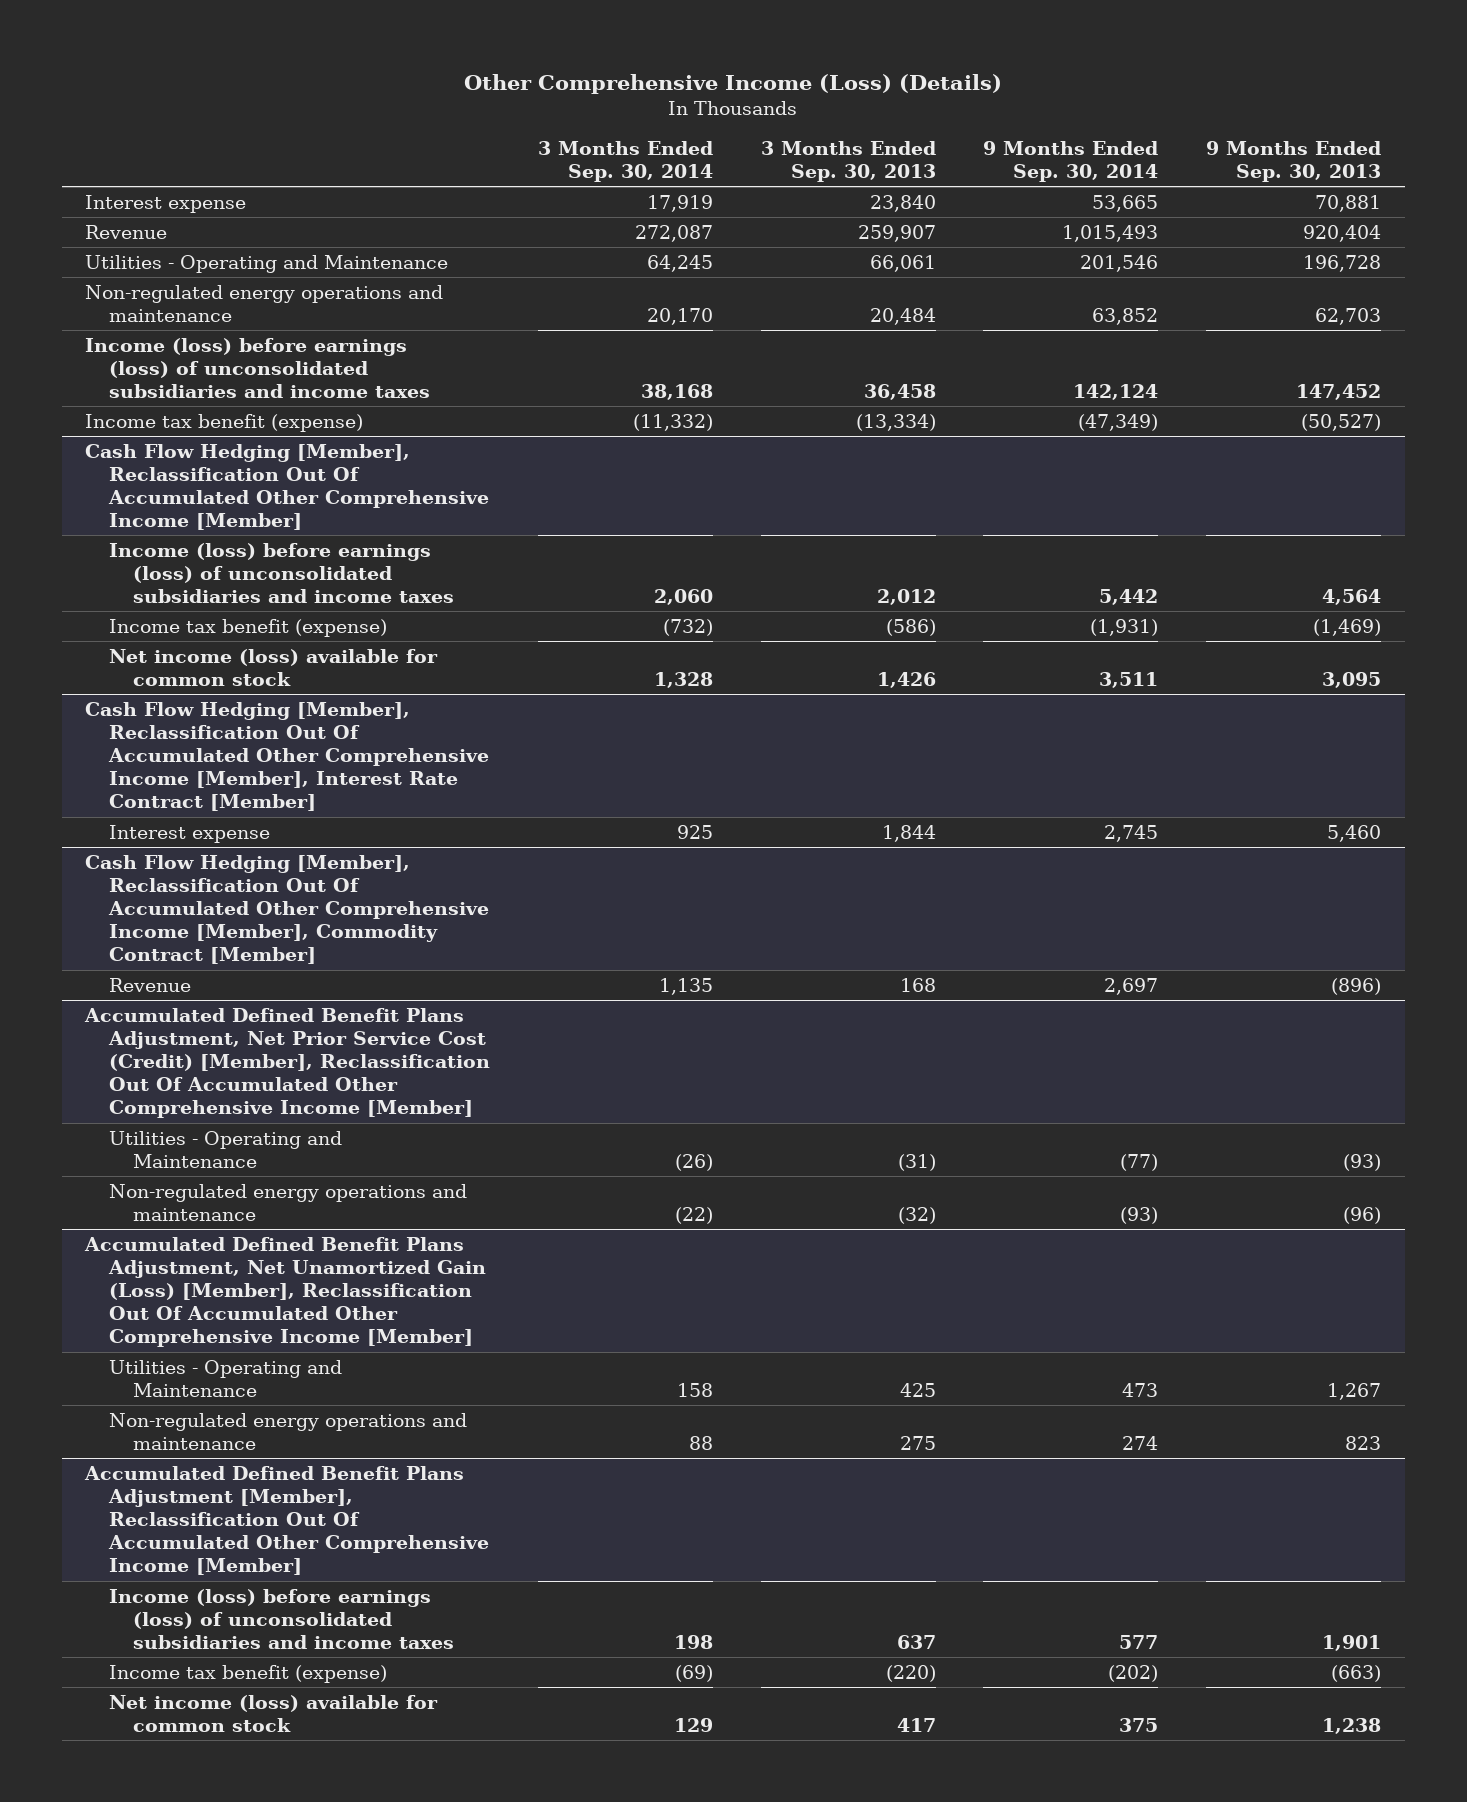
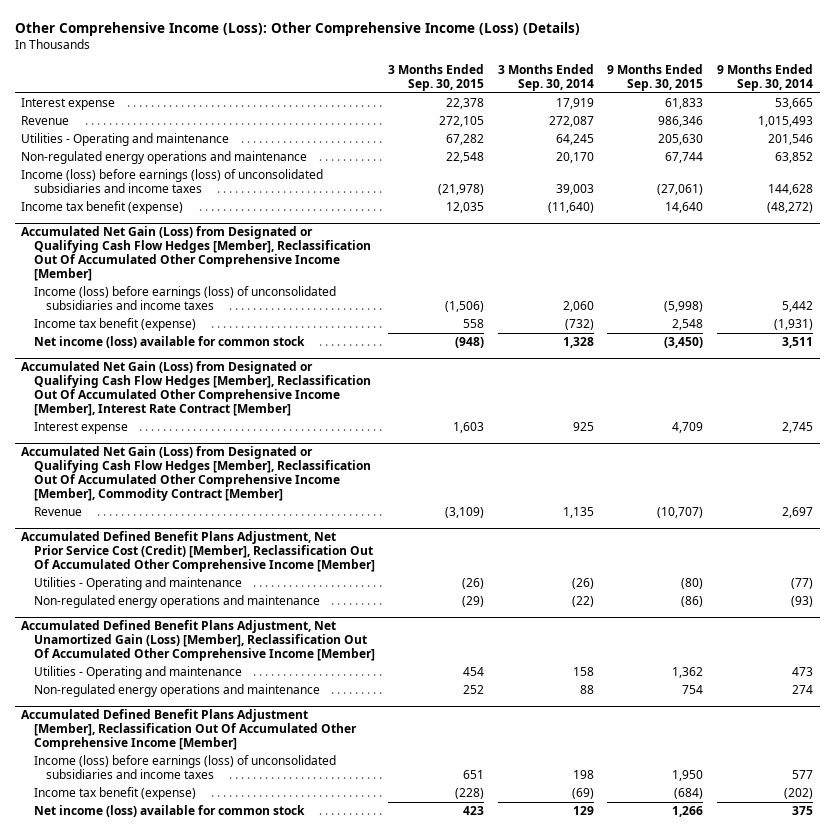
- Other Comprehensive Income (Loss) (Details)
+ Other Comprehensive Income (Loss): Other Comprehensive Income (Loss) (Details)
- | 3 Months Ended Sep. 30, 2014 | 3 Months Ended Sep. 30, 2013 | 9 Months Ended Sep. 30, 2014 | 9 Months Ended Sep. 30, 2013
+ | 3 Months Ended Sep. 30, 2015 | 3 Months Ended Sep. 30, 2014 | 9 Months Ended Sep. 30, 2015 | 9 Months Ended Sep. 30, 2014
- Utilities - Operating and Maintenance | 64,245 | 66,061 | 201,546 | 196,728
+ Utilities - Operating and maintenance | 67,282 | 64,245 | 205,630 | 201,546
- Income (loss) before earnings (loss) of unconsolidated subsidiaries and income taxes | 38,168 | 36,458 | 142,124 | 147,452
- Income tax benefit (expense) | (11,332) | (13,334) | (47,349) | (50,527)
- Cash Flow Hedging [Member], Reclassification Out Of Accumulated Other Comprehensive Income [Member]
+ Income (loss) before earnings (loss) of unconsolidated subsidiaries and income taxes | (21,978) | 39,003 | (27,061) | 144,628
+ Income tax benefit (expense) | 12,035 | (11,640) | 14,640 | (48,272)
+ Accumulated Net Gain (Loss) from Designated or Qualifying Cash Flow Hedges [Member], Reclassification Out Of Accumulated Other Comprehensive Income [Member]
- Cash Flow Hedging [Member], Reclassification Out Of Accumulated Other Comprehensive Income [Member], Interest Rate Contract [Member]
+ Accumulated Net Gain (Loss) from Designated or Qualifying Cash Flow Hedges [Member], Reclassification Out Of Accumulated Other Comprehensive Income [Member], Interest Rate Contract [Member]
- Cash Flow Hedging [Member], Reclassification Out Of Accumulated Other Comprehensive Income [Member], Commodity Contract [Member]
+ Accumulated Net Gain (Loss) from Designated or Qualifying Cash Flow Hedges [Member], Reclassification Out Of Accumulated Other Comprehensive Income [Member], Commodity Contract [Member]
@ Accumulated Defined Benefit Plans Adjustment, Net Prior Service Cost (Credit) [Member], Reclassification Out Of Accumulated Other Comprehensive Income [Member]
- Utilities - Operating and Maintenance | (26) | (31) | (77) | (93)
+ Utilities - Operating and maintenance | (26) | (26) | (80) | (77)
@ Accumulated Defined Benefit Plans Adjustment, Net Unamortized Gain (Loss) [Member], Reclassification Out Of Accumulated Other Comprehensive Income [Member]
- Utilities - Operating and Maintenance | 158 | 425 | 473 | 1,267
+ Utilities - Operating and maintenance | 454 | 158 | 1,362 | 473

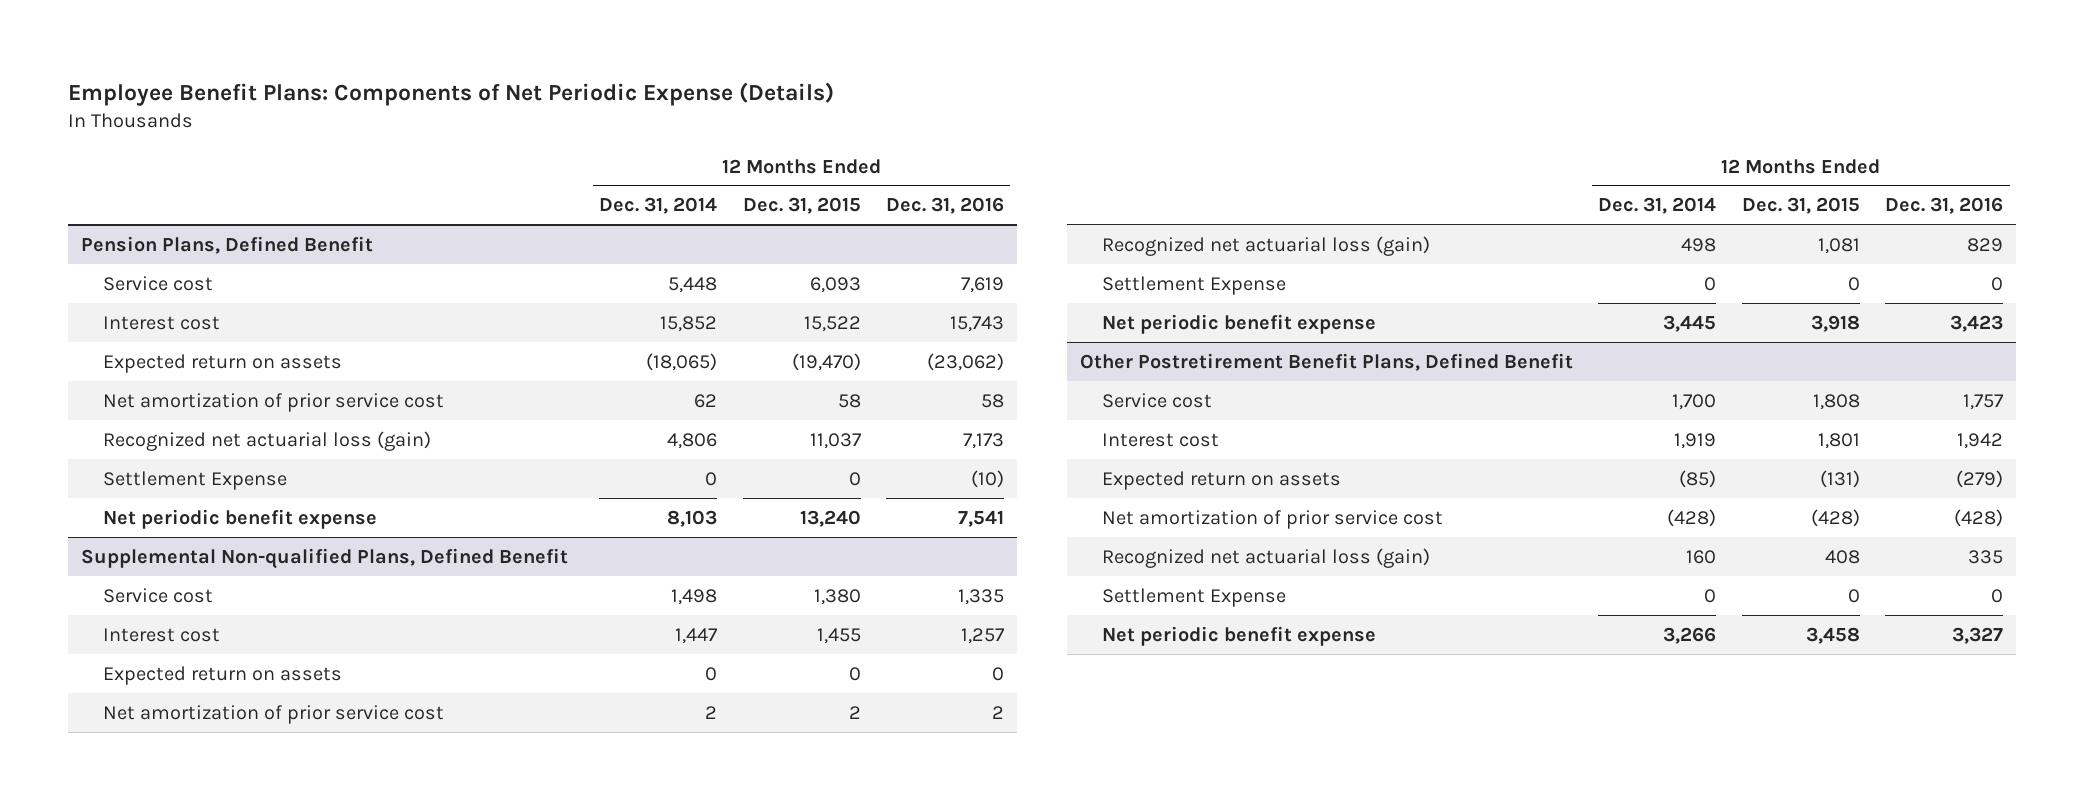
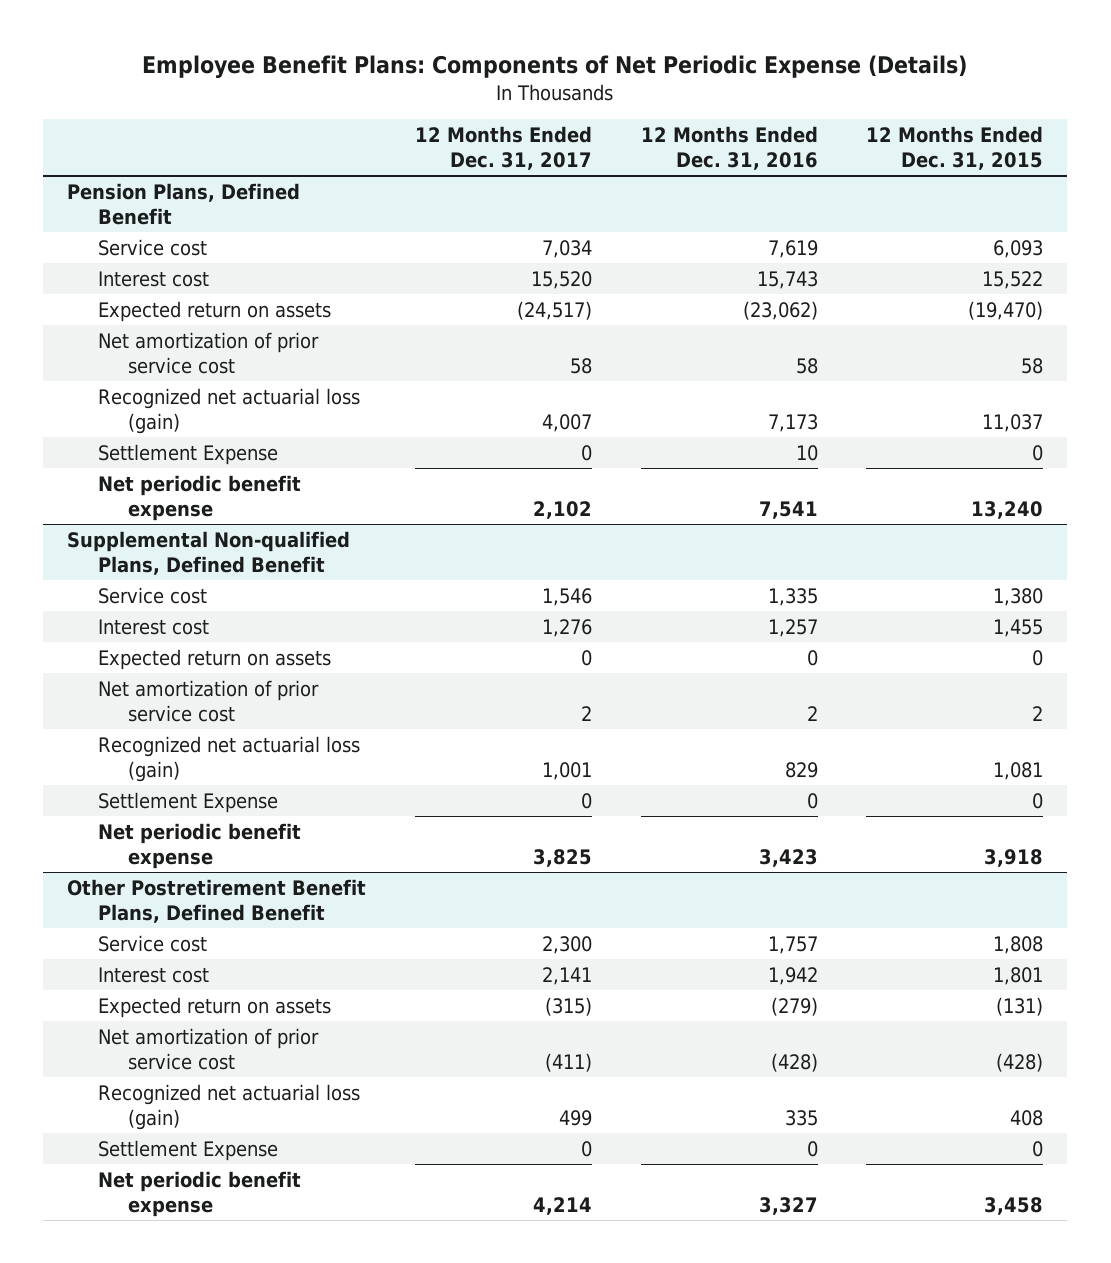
- | 12 Months Ended Dec. 31, 2014 | 12 Months Ended Dec. 31, 2015 | 12 Months Ended Dec. 31, 2016
+ | 12 Months Ended Dec. 31, 2017 | 12 Months Ended Dec. 31, 2016 | 12 Months Ended Dec. 31, 2015
@ Pension Plans, Defined Benefit
- Settlement Expense | 0 | 0 | (10)
+ Settlement Expense | 0 | 10 | 0

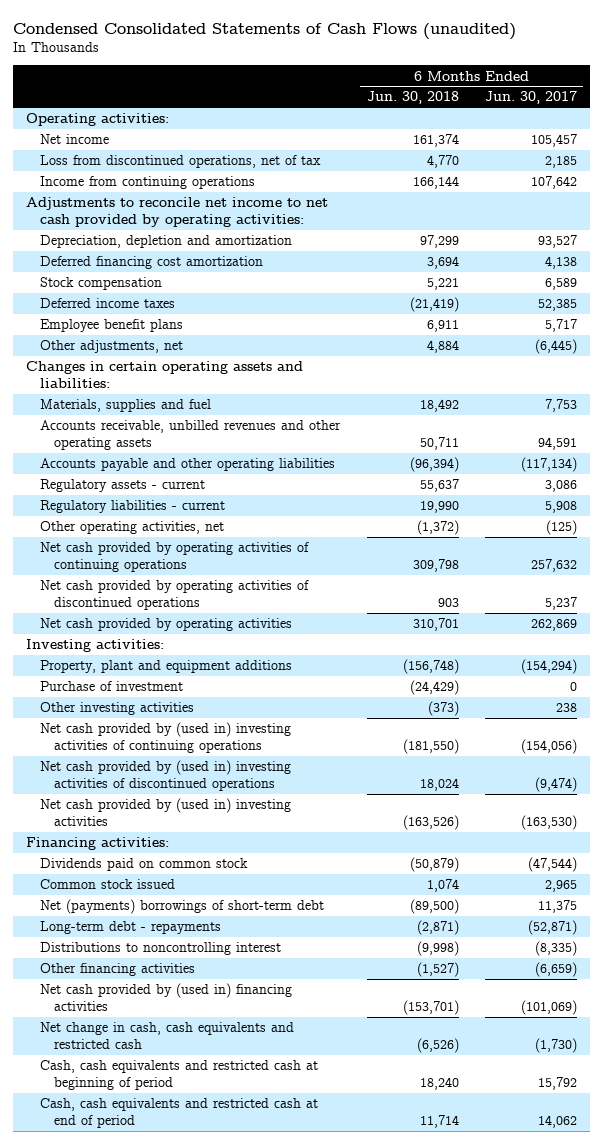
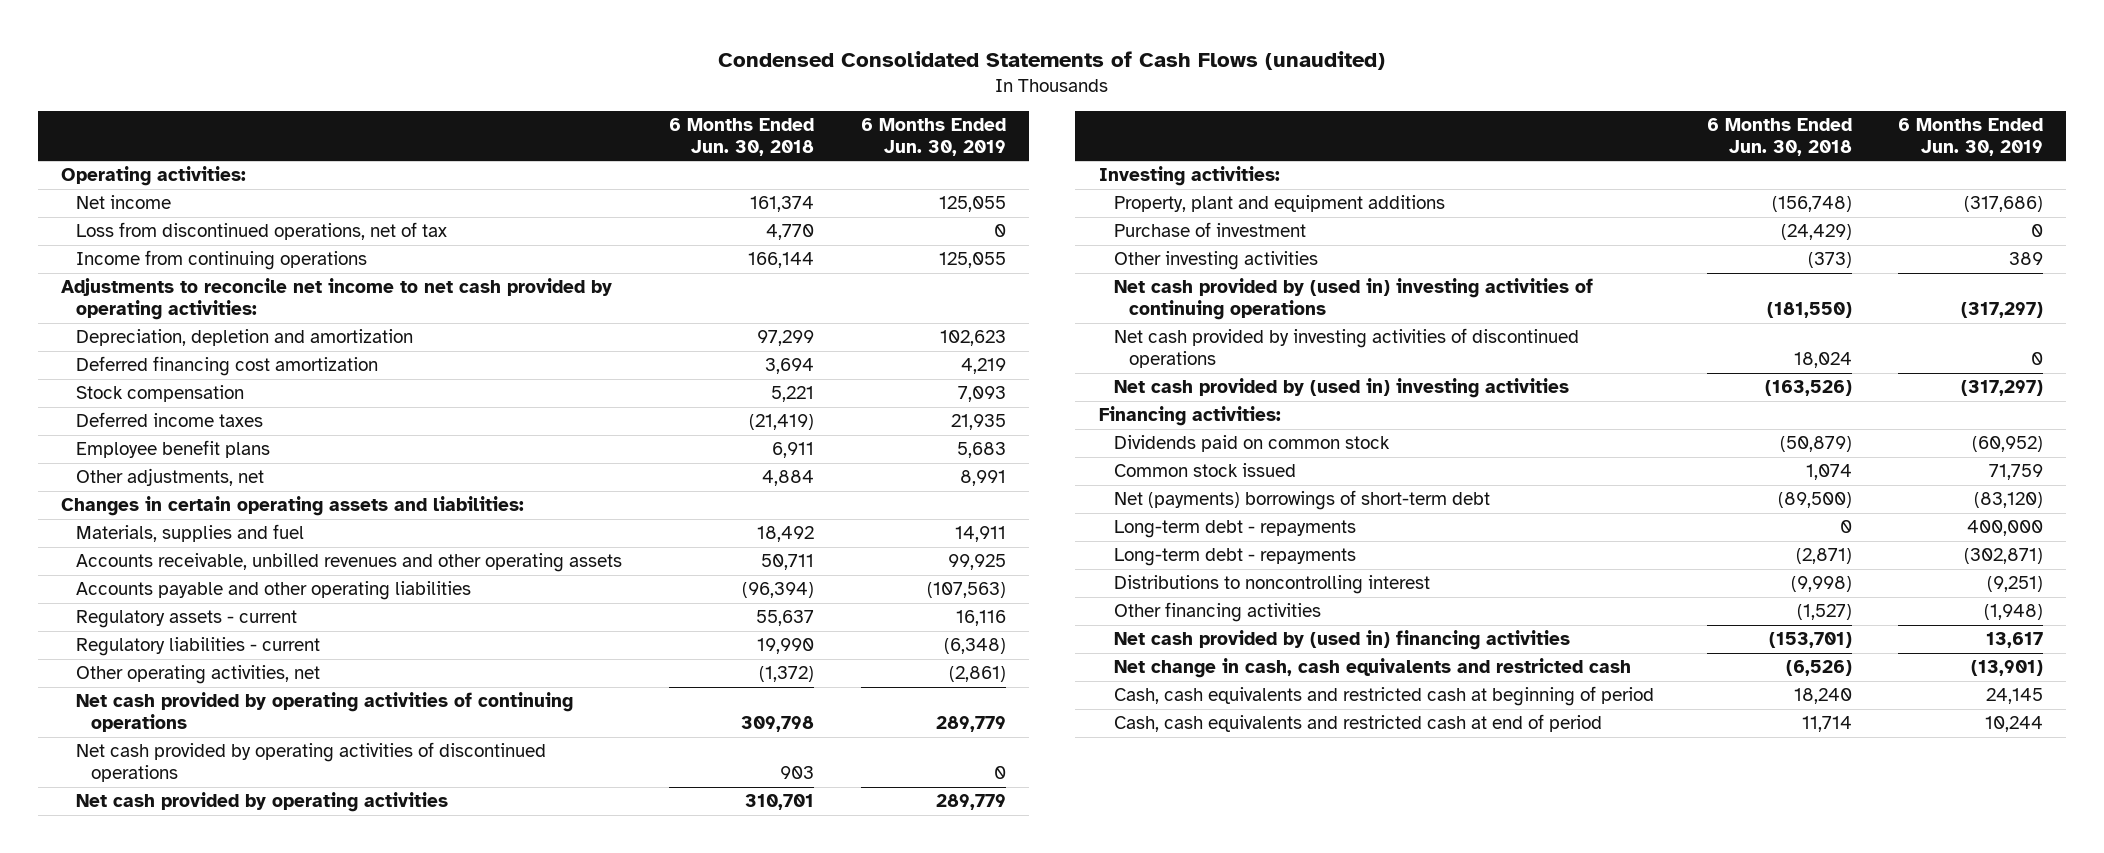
- | 6 Months Ended Jun. 30, 2018 | 6 Months Ended Jun. 30, 2017
+ | 6 Months Ended Jun. 30, 2018 | 6 Months Ended Jun. 30, 2019
- Net cash provided by (used in) investing activities of discontinued operations | 18,024 | (9,474)
+ Net cash provided by investing activities of discontinued operations | 18,024 | 0
+ Long-term debt - repayments | 0 | 400,000

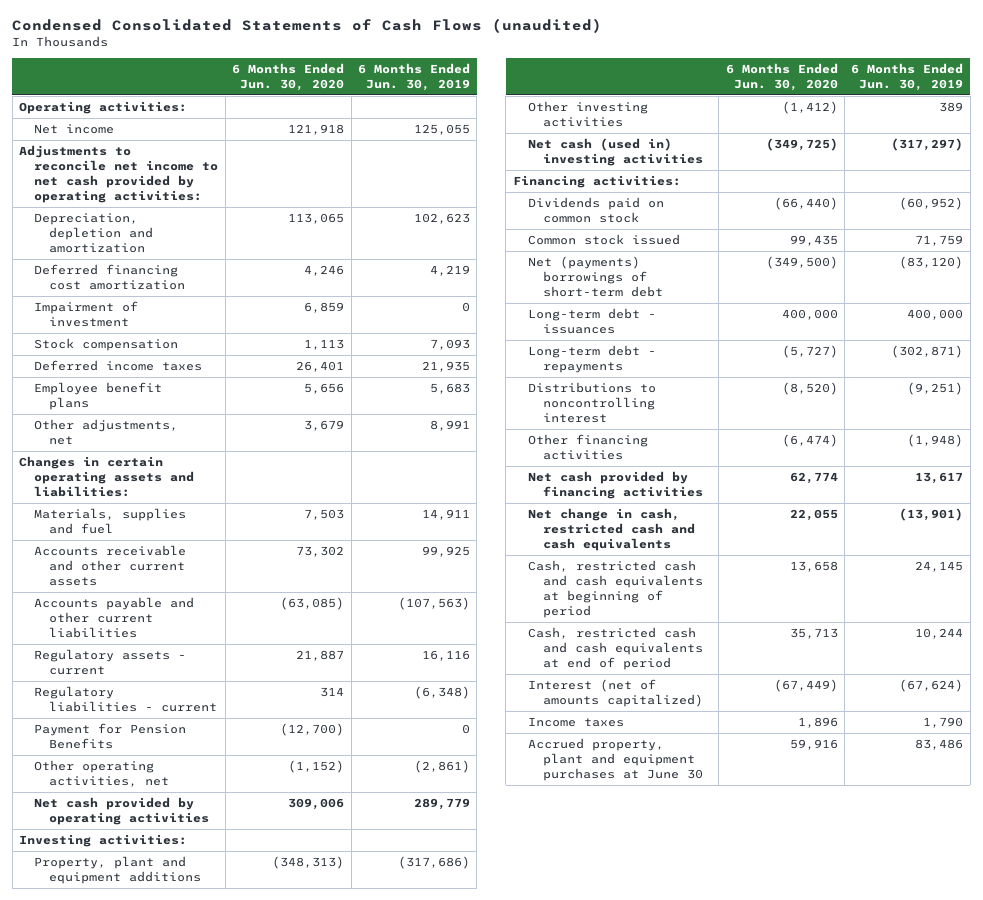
- | 6 Months Ended Jun. 30, 2018 | 6 Months Ended Jun. 30, 2019
+ | 6 Months Ended Jun. 30, 2020 | 6 Months Ended Jun. 30, 2019
- Loss from discontinued operations, net of tax | 4,770 | 0
- Income from continuing operations | 166,144 | 125,055
+ Impairment of investment | 6,859 | 0
- Accounts receivable, unbilled revenues and other operating assets | 50,711 | 99,925
- Accounts payable and other operating liabilities | (96,394) | (107,563)
+ Accounts receivable and other current assets | 73,302 | 99,925
+ Accounts payable and other current liabilities | (63,085) | (107,563)
+ Payment for Pension Benefits | (12,700) | 0
- Net cash provided by operating activities of continuing operations | 309,798 | 289,779
- Net cash provided by operating activities of discontinued operations | 903 | 0
- Purchase of investment | (24,429) | 0
- Net cash provided by (used in) investing activities of continuing operations | (181,550) | (317,297)
- Net cash provided by investing activities of discontinued operations | 18,024 | 0
- Net cash provided by (used in) investing activities | (163,526) | (317,297)
+ Net cash (used in) investing activities | (349,725) | (317,297)
- Long-term debt - repayments | 0 | 400,000
+ Long-term debt - issuances | 400,000 | 400,000
- Net cash provided by (used in) financing activities | (153,701) | 13,617
- Net change in cash, cash equivalents and restricted cash | (6,526) | (13,901)
- Cash, cash equivalents and restricted cash at beginning of period | 18,240 | 24,145
- Cash, cash equivalents and restricted cash at end of period | 11,714 | 10,244
+ Net cash provided by financing activities | 62,774 | 13,617
+ Net change in cash, restricted cash and cash equivalents | 22,055 | (13,901)
+ Cash, restricted cash and cash equivalents at beginning of period | 13,658 | 24,145
+ Cash, restricted cash and cash equivalents at end of period | 35,713 | 10,244
+ Interest (net of amounts capitalized) | (67,449) | (67,624)
+ Income taxes | 1,896 | 1,790
+ Accrued property, plant and equipment purchases at June 30 | 59,916 | 83,486

